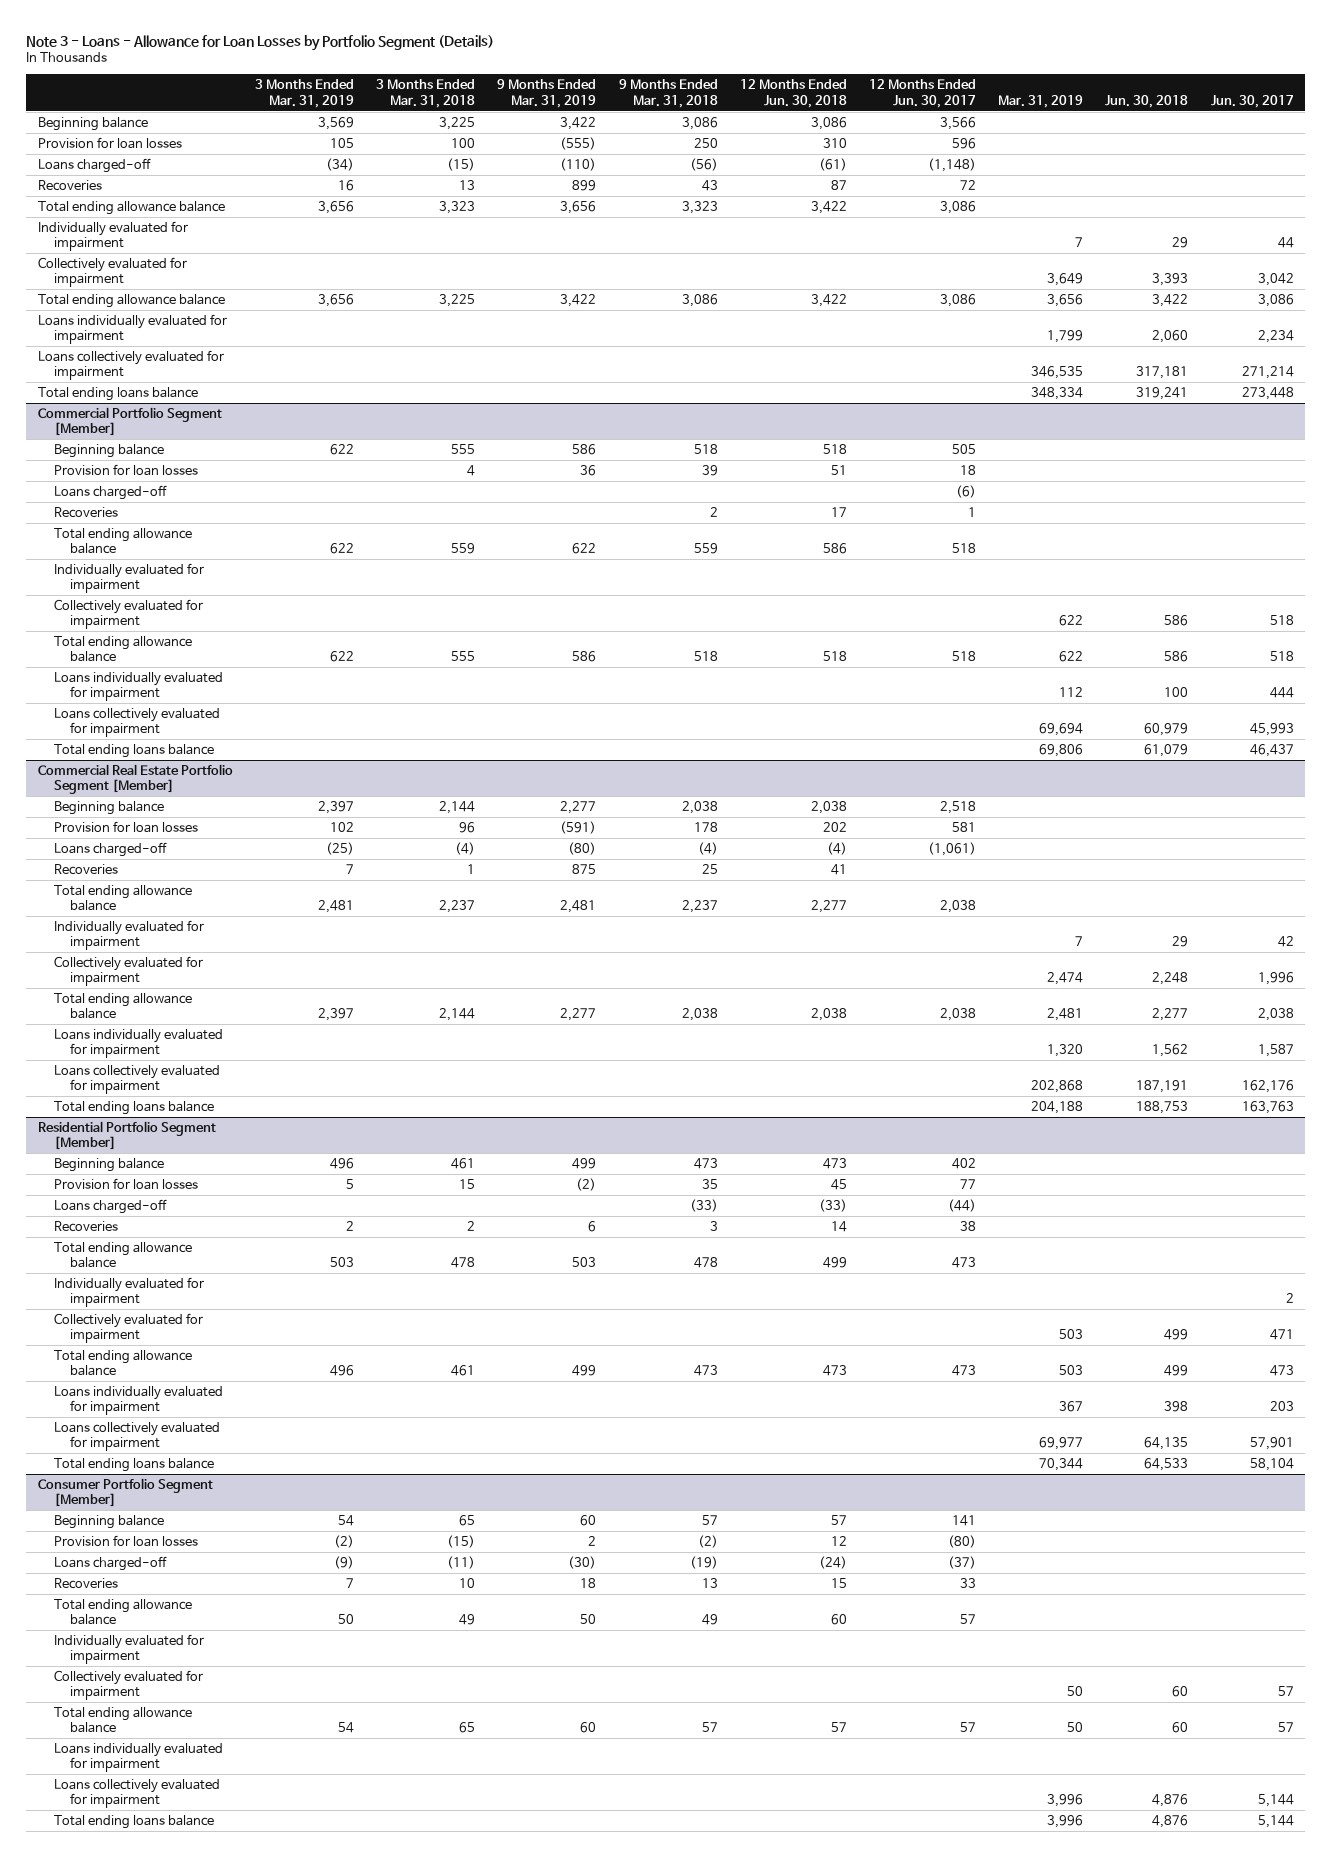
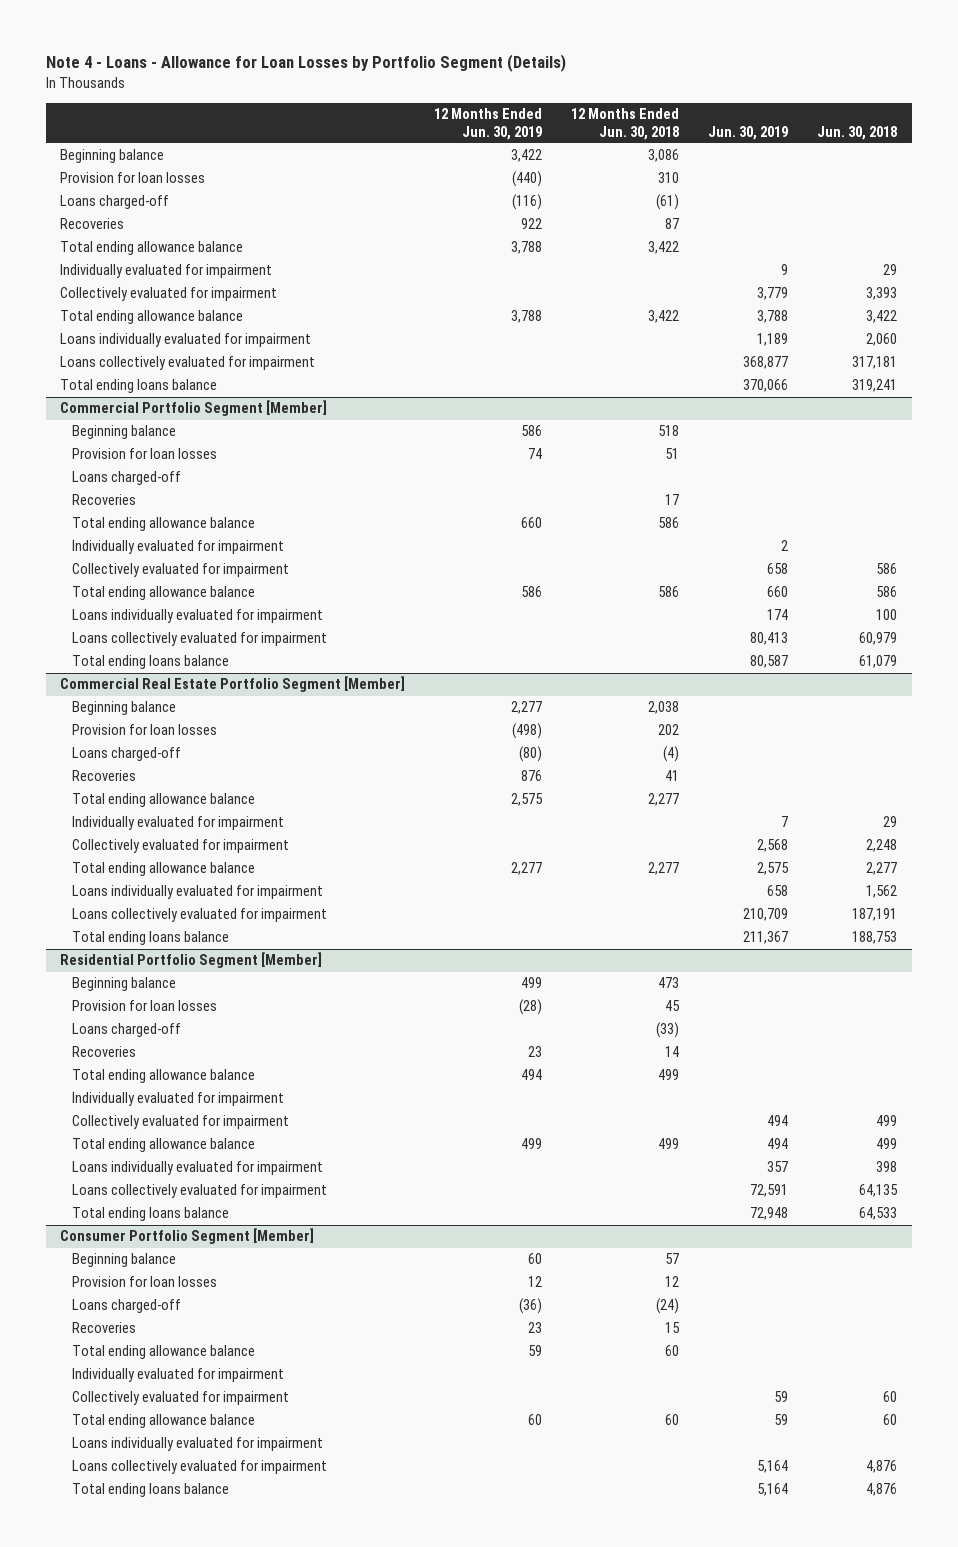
- Note 3 - Loans - Allowance for Loan Losses by Portfolio Segment (Details)
+ Note 4 - Loans - Allowance for Loan Losses by Portfolio Segment (Details)
- | 3 Months Ended Mar. 31, 2019 | 3 Months Ended Mar. 31, 2018 | 9 Months Ended Mar. 31, 2019 | 9 Months Ended Mar. 31, 2018 | 12 Months Ended Jun. 30, 2018 | 12 Months Ended Jun. 30, 2017 | Mar. 31, 2019 | Jun. 30, 2018 | Jun. 30, 2017
+ | 12 Months Ended Jun. 30, 2019 | 12 Months Ended Jun. 30, 2018 | Jun. 30, 2019 | Jun. 30, 2018
@ Commercial Portfolio Segment [Member]
- Total ending allowance balance | 622 | 555 | 586 | 518 | 518 | 518 | 622 | 586 | 518
+ Total ending allowance balance | 586 | 586 | 660 | 586
@ Commercial Real Estate Portfolio Segment [Member]
- Total ending allowance balance | 2,397 | 2,144 | 2,277 | 2,038 | 2,038 | 2,038 | 2,481 | 2,277 | 2,038
+ Total ending allowance balance | 2,277 | 2,277 | 2,575 | 2,277
@ Residential Portfolio Segment [Member]
- Total ending allowance balance | 496 | 461 | 499 | 473 | 473 | 473 | 503 | 499 | 473
+ Total ending allowance balance | 499 | 499 | 494 | 499
@ Consumer Portfolio Segment [Member]
- Total ending allowance balance | 54 | 65 | 60 | 57 | 57 | 57 | 50 | 60 | 57
+ Total ending allowance balance | 60 | 60 | 59 | 60

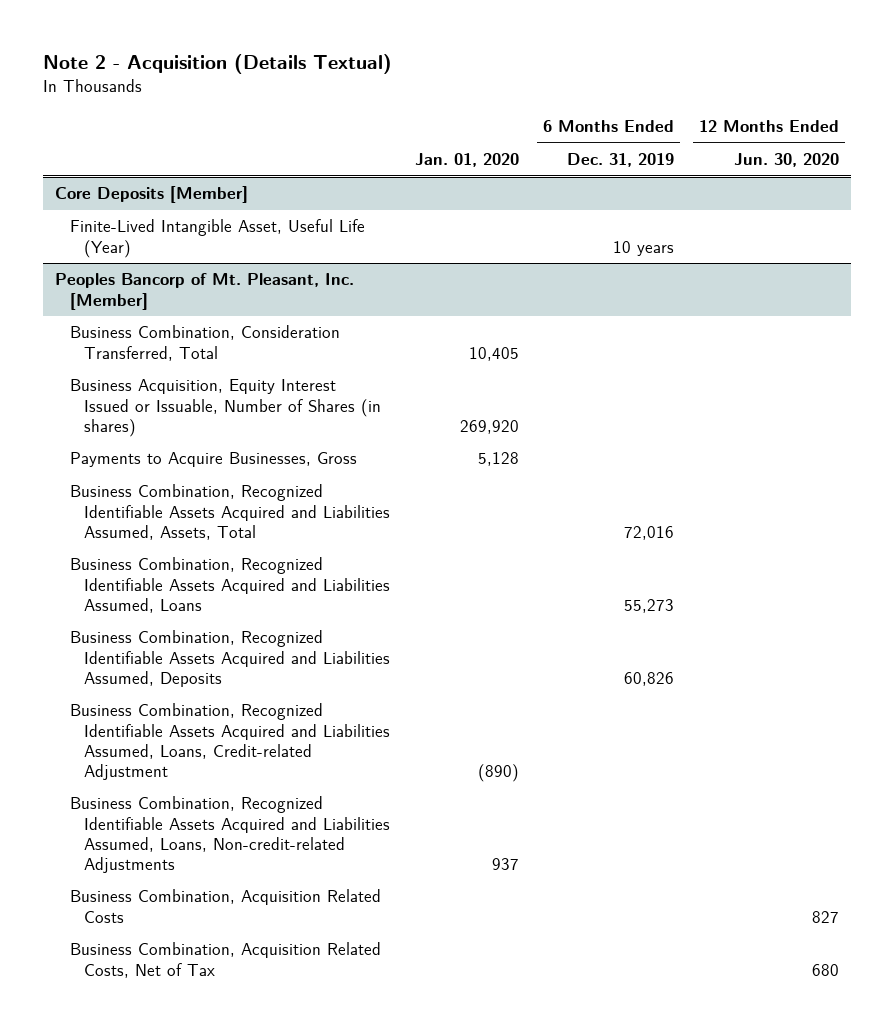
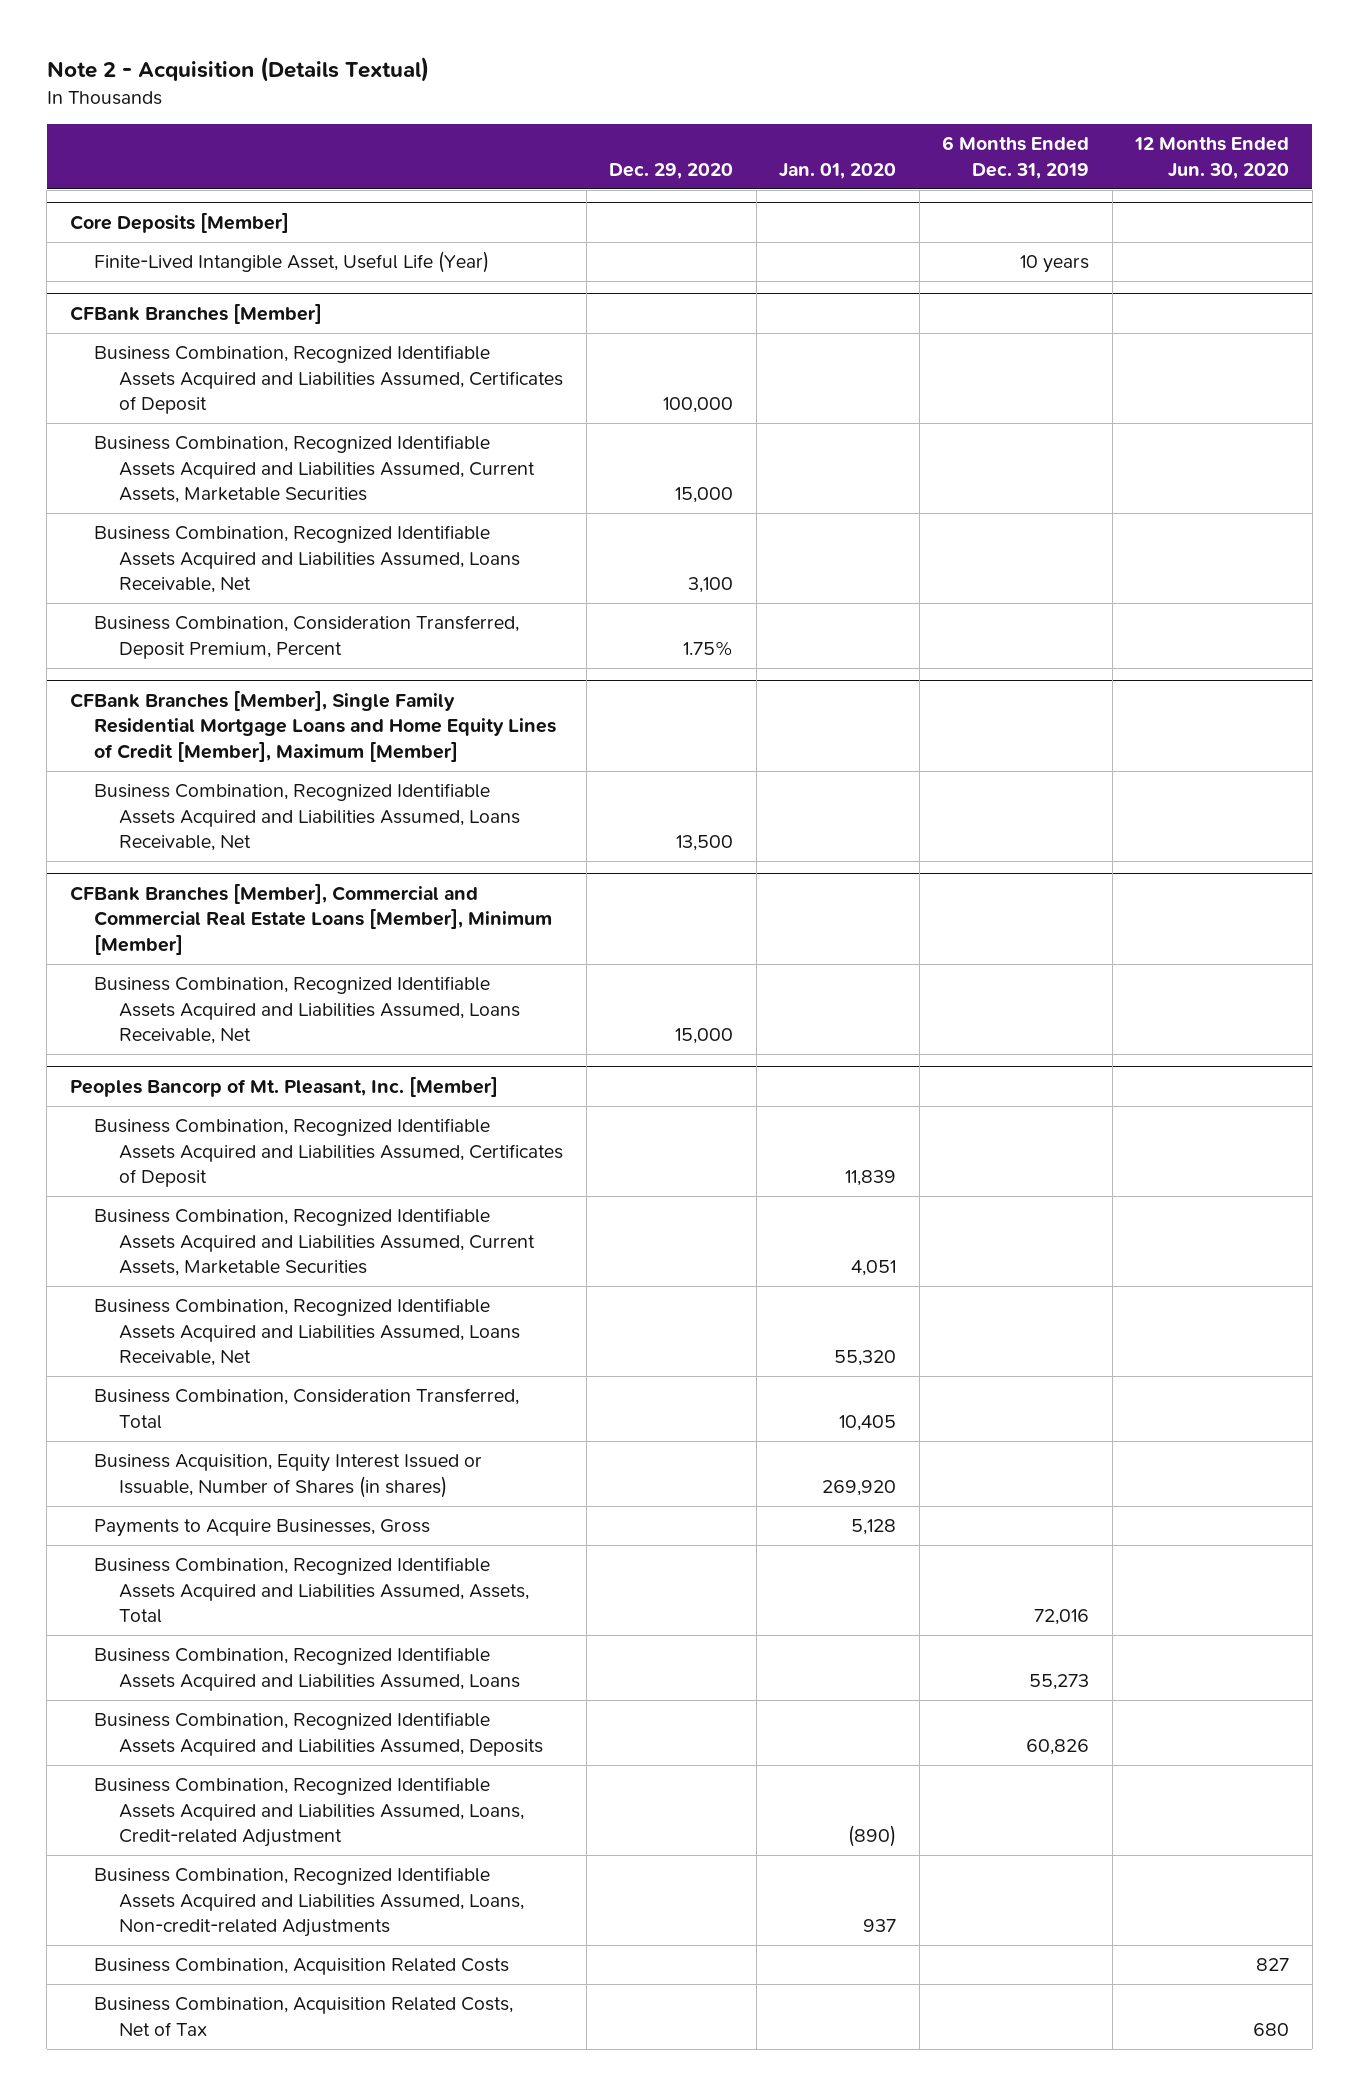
- | Jan. 01, 2020 | 6 Months Ended Dec. 31, 2019 | 12 Months Ended Jun. 30, 2020
+ | Dec. 29, 2020 | Jan. 01, 2020 | 6 Months Ended Dec. 31, 2019 | 12 Months Ended Jun. 30, 2020
+ CFBank Branches [Member]
+ Business Combination, Recognized Identifiable Assets Acquired and Liabilities Assumed, Certificates of Deposit | 100,000 | | |
+ Business Combination, Recognized Identifiable Assets Acquired and Liabilities Assumed, Current Assets, Marketable Securities | 15,000 | | |
+ Business Combination, Recognized Identifiable Assets Acquired and Liabilities Assumed, Loans Receivable, Net | 3,100 | | |
+ Business Combination, Consideration Transferred, Deposit Premium, Percent | 1.75% | | |
+ CFBank Branches [Member], Single Family Residential Mortgage Loans and Home Equity Lines of Credit [Member], Maximum [Member]
+ Business Combination, Recognized Identifiable Assets Acquired and Liabilities Assumed, Loans Receivable, Net | 13,500 | | |
+ CFBank Branches [Member], Commercial and Commercial Real Estate Loans [Member], Minimum [Member]
+ Business Combination, Recognized Identifiable Assets Acquired and Liabilities Assumed, Loans Receivable, Net | 15,000 | | |
@ Peoples Bancorp of Mt. Pleasant, Inc. [Member]
+ Business Combination, Recognized Identifiable Assets Acquired and Liabilities Assumed, Certificates of Deposit | | 11,839 | |
+ Business Combination, Recognized Identifiable Assets Acquired and Liabilities Assumed, Current Assets, Marketable Securities | | 4,051 | |
+ Business Combination, Recognized Identifiable Assets Acquired and Liabilities Assumed, Loans Receivable, Net | | 55,320 | |

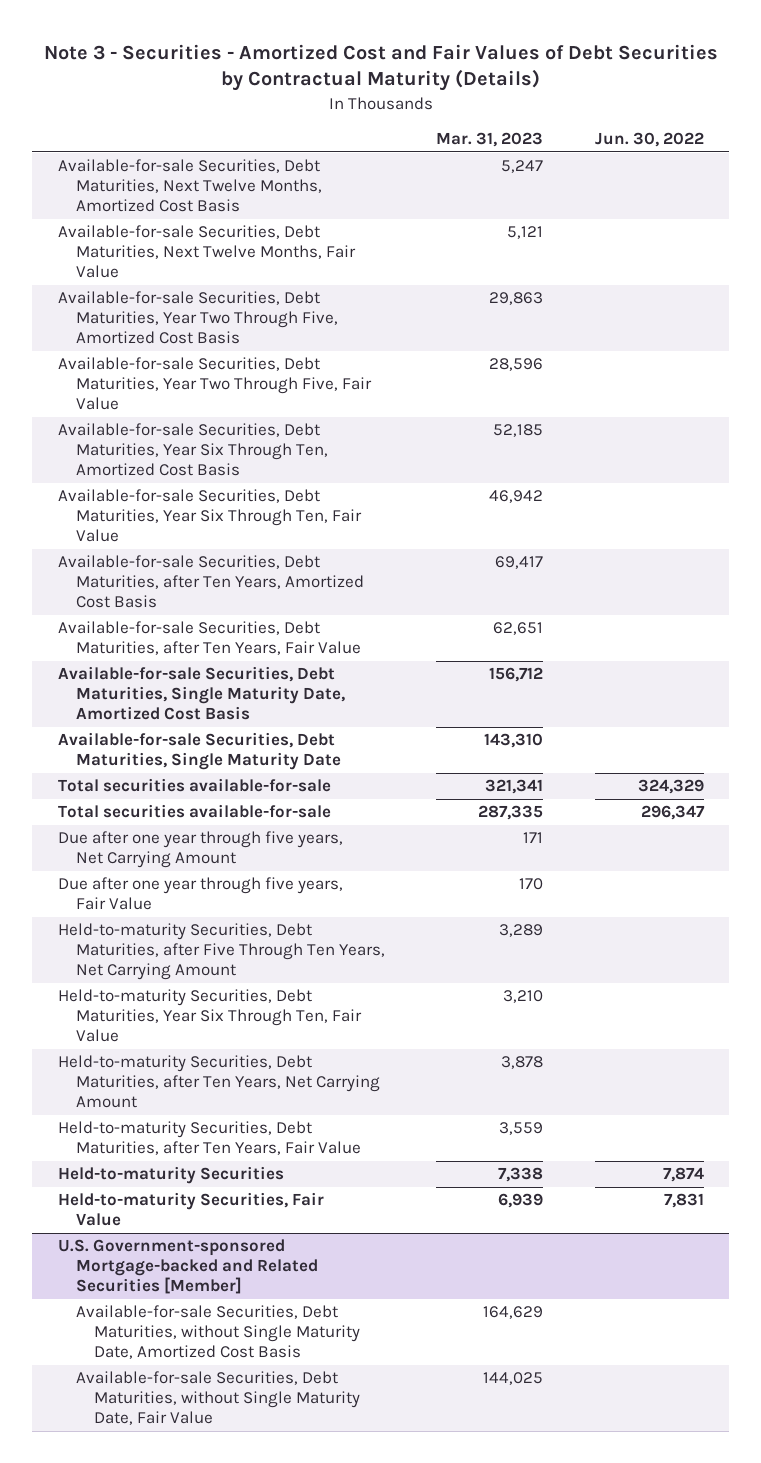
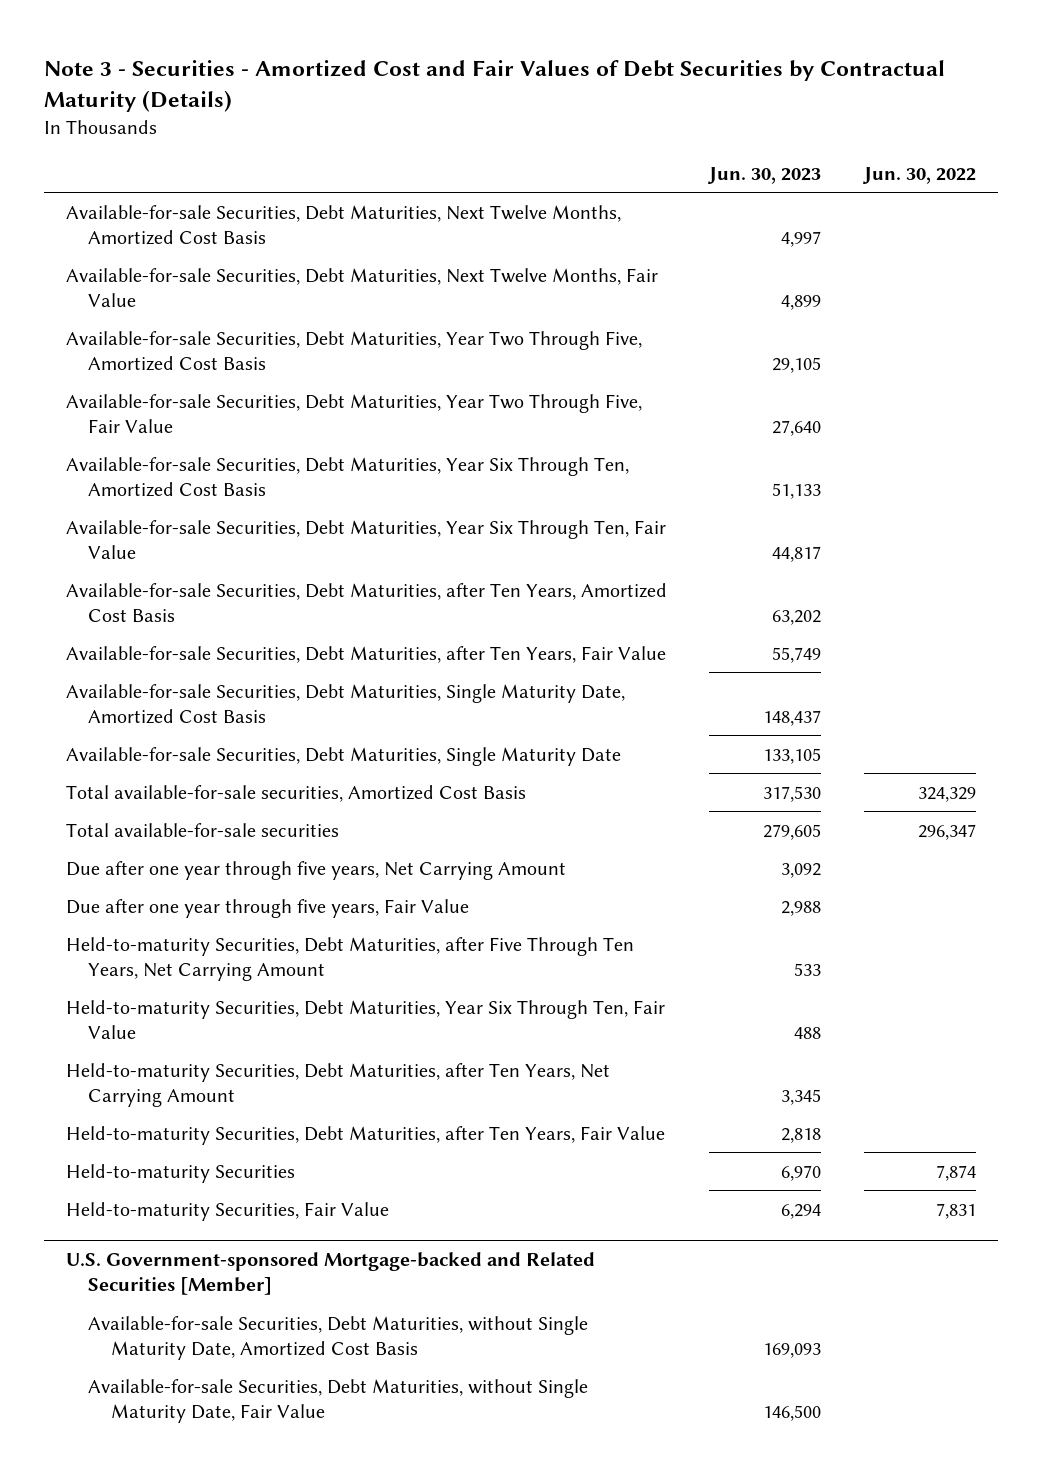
- | Mar. 31, 2023 | Jun. 30, 2022
+ | Jun. 30, 2023 | Jun. 30, 2022
- Total securities available-for-sale | 321,341 | 324,329
- Total securities available-for-sale | 287,335 | 296,347
+ Total available-for-sale securities, Amortized Cost Basis | 317,530 | 324,329
+ Total available-for-sale securities | 279,605 | 296,347

